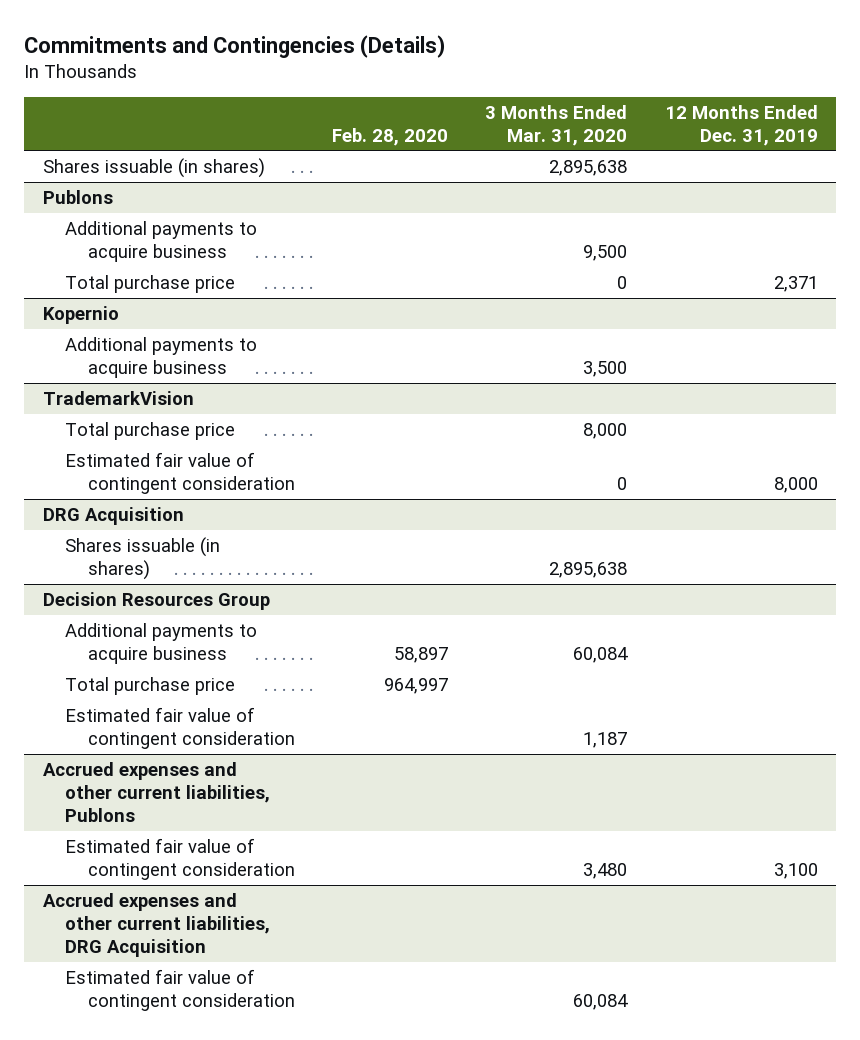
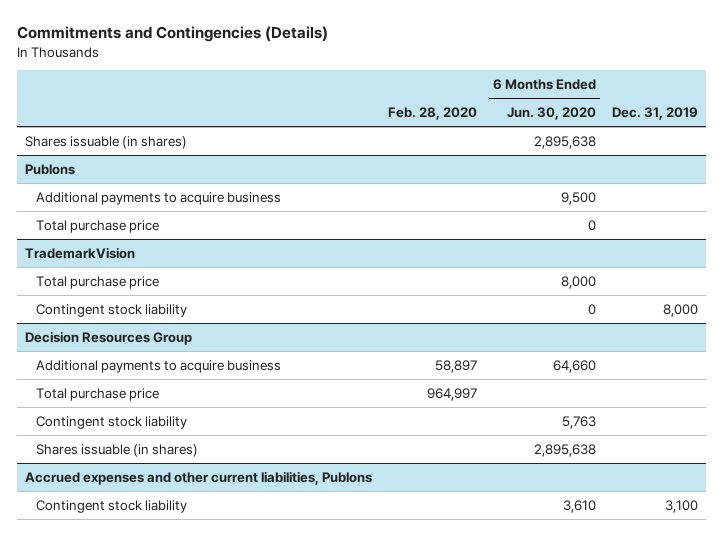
- | Feb. 28, 2020 | 3 Months Ended Mar. 31, 2020 | 12 Months Ended Dec. 31, 2019
+ | Feb. 28, 2020 | 6 Months Ended Jun. 30, 2020 | Dec. 31, 2019
- Kopernio
- Additional payments to acquire business | | 3,500 |
@ TrademarkVision
- Estimated fair value of contingent consideration | | 0 | 8,000
- DRG Acquisition
- Shares issuable (in shares) | | 2,895,638 |
@ TrademarkVision
+ Contingent stock liability | | 0 | 8,000
@ Decision Resources Group
- Estimated fair value of contingent consideration | | 1,187 |
+ Contingent stock liability | | 5,763 |
+ Shares issuable (in shares) | | 2,895,638 |
@ Accrued expenses and other current liabilities, Publons
- Estimated fair value of contingent consideration | | 3,480 | 3,100
- Accrued expenses and other current liabilities, DRG Acquisition
- Estimated fair value of contingent consideration | | 60,084 |
@ Accrued expenses and other current liabilities, Publons
+ Contingent stock liability | | 3,610 | 3,100

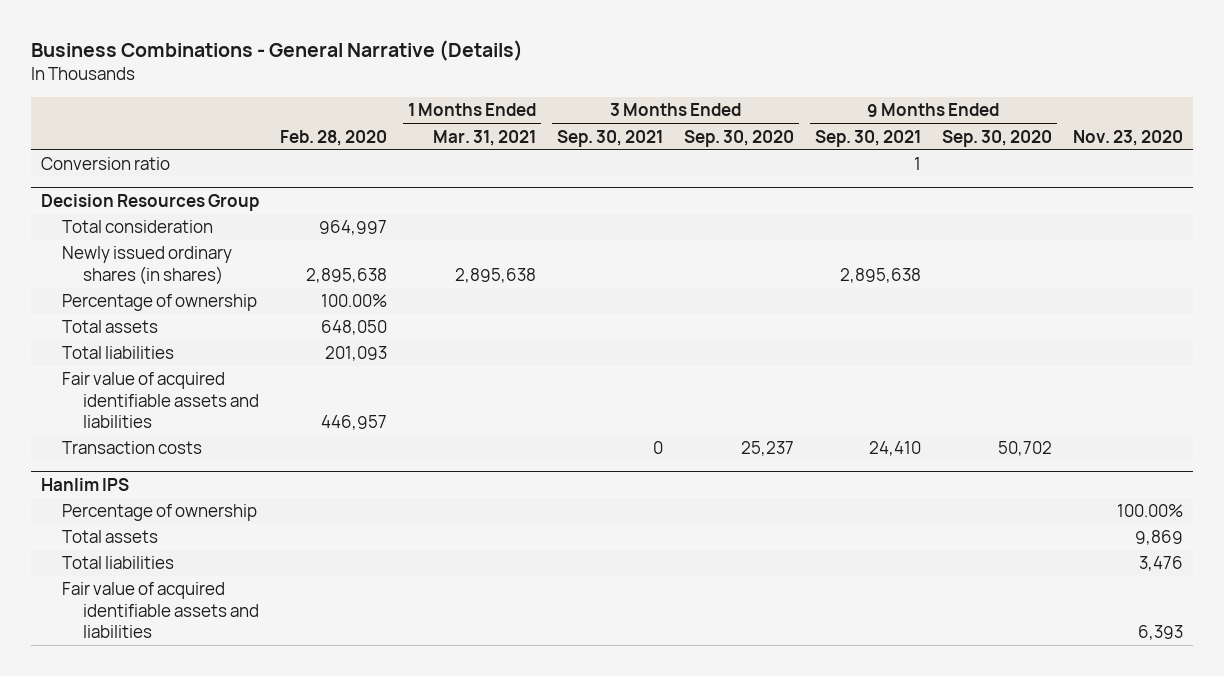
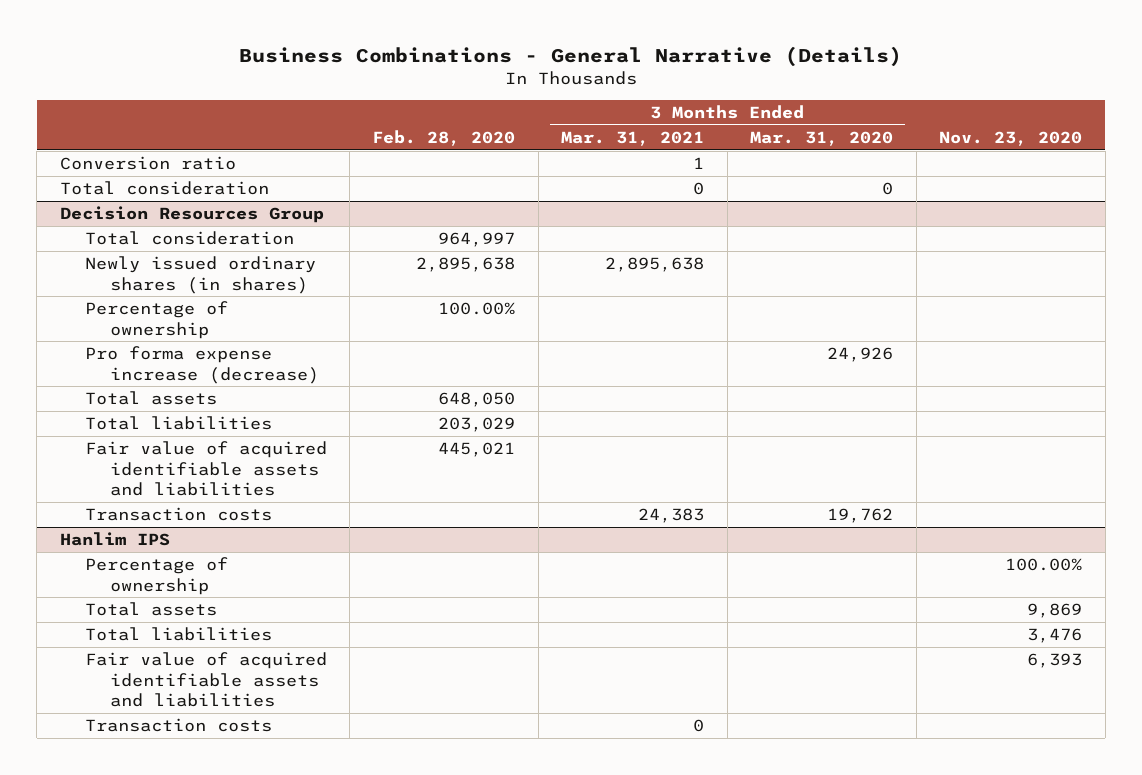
- | Feb. 28, 2020 | 1 Months Ended Mar. 31, 2021 | 3 Months Ended Sep. 30, 2021 | 3 Months Ended Sep. 30, 2020 | 9 Months Ended Sep. 30, 2021 | 9 Months Ended Sep. 30, 2020 | Nov. 23, 2020
+ | Feb. 28, 2020 | 3 Months Ended Mar. 31, 2021 | 3 Months Ended Mar. 31, 2020 | Nov. 23, 2020
+ Total consideration | | 0 | 0 |
@ Decision Resources Group
+ Pro forma expense increase (decrease) | | | 24,926 |
- Total liabilities | 201,093 | | | | | |
- Fair value of acquired identifiable assets and liabilities | 446,957 | | | | | |
+ Total liabilities | 203,029 | | |
+ Fair value of acquired identifiable assets and liabilities | 445,021 | | |
@ Hanlim IPS
+ Transaction costs | | 0 | |

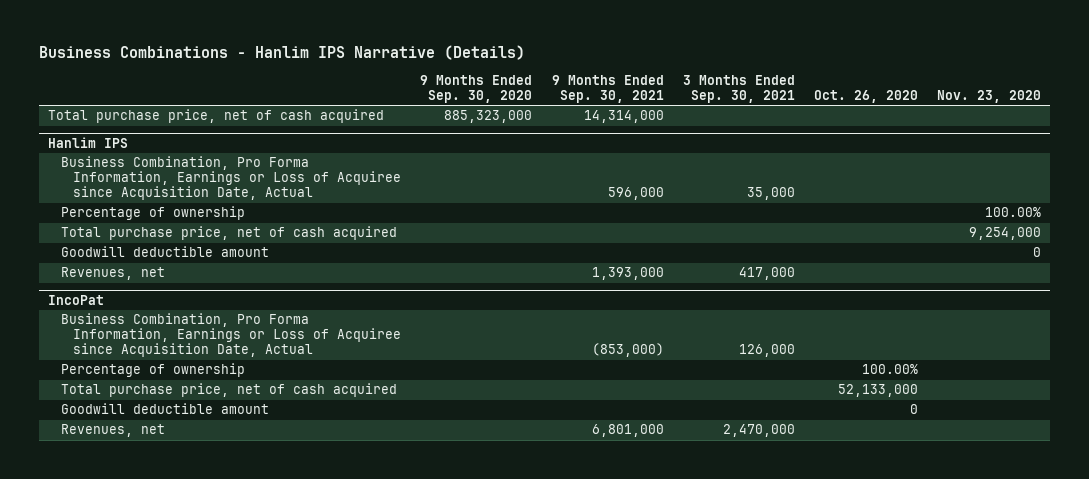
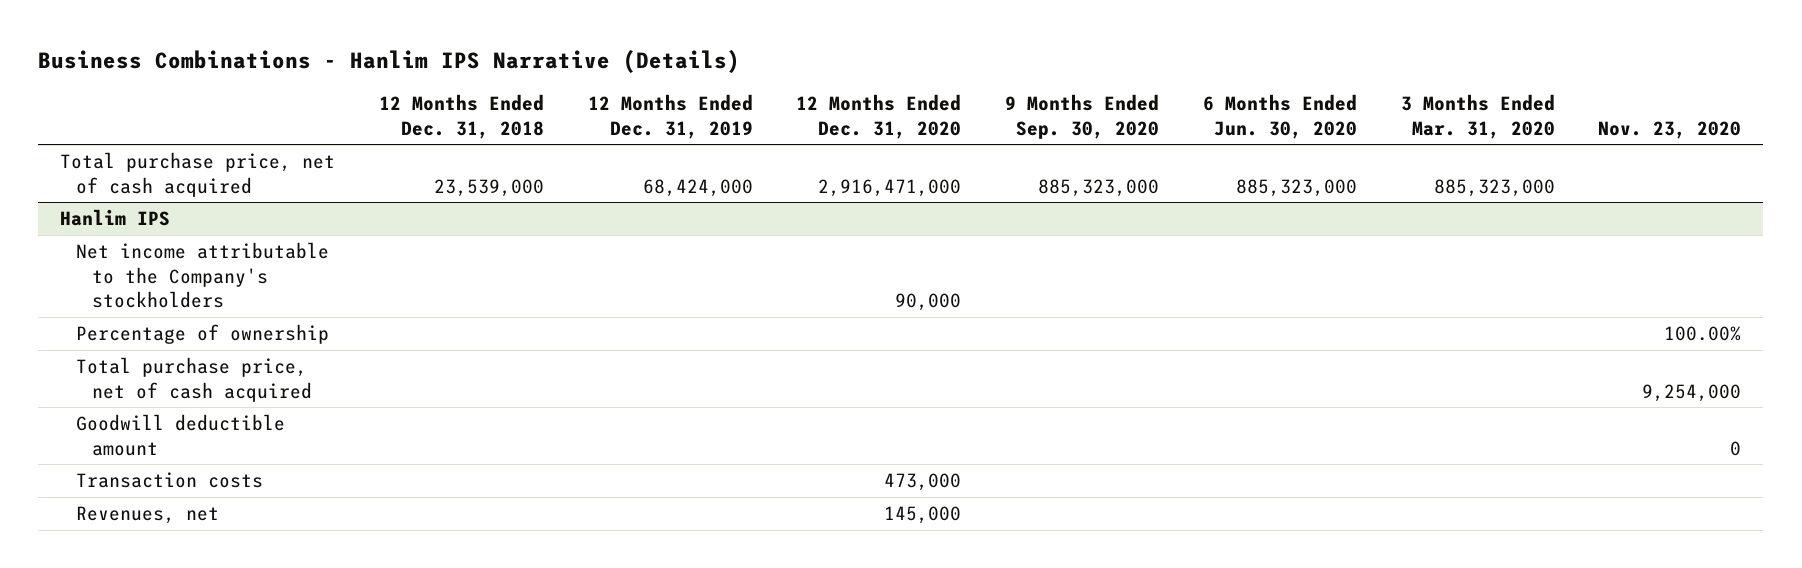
- | 9 Months Ended Sep. 30, 2020 | 9 Months Ended Sep. 30, 2021 | 3 Months Ended Sep. 30, 2021 | Oct. 26, 2020 | Nov. 23, 2020
+ | 12 Months Ended Dec. 31, 2018 | 12 Months Ended Dec. 31, 2019 | 12 Months Ended Dec. 31, 2020 | 9 Months Ended Sep. 30, 2020 | 6 Months Ended Jun. 30, 2020 | 3 Months Ended Mar. 31, 2020 | Nov. 23, 2020
@ Hanlim IPS
- Business Combination, Pro Forma Information, Earnings or Loss of Acquiree since Acquisition Date, Actual | | 596,000 | 35,000 | |
+ Net income attributable to the Company's stockholders | | | 90,000 | | | |
+ Transaction costs | | | 473,000 | | | |
- IncoPat
- Business Combination, Pro Forma Information, Earnings or Loss of Acquiree since Acquisition Date, Actual | | (853,000) | 126,000 | |
- Percentage of ownership | | | | 100.00% |
- Total purchase price, net of cash acquired | | | | 52,133,000 |
- Goodwill deductible amount | | | | 0 |
- Revenues, net | | 6,801,000 | 2,470,000 | |

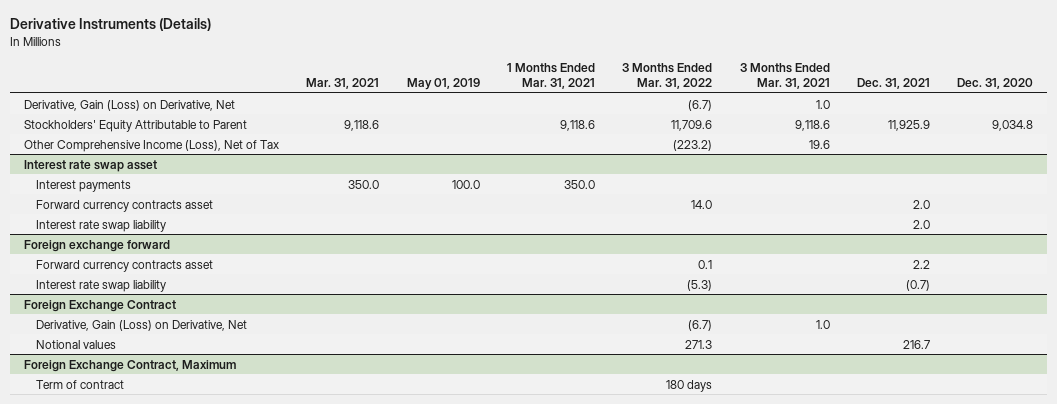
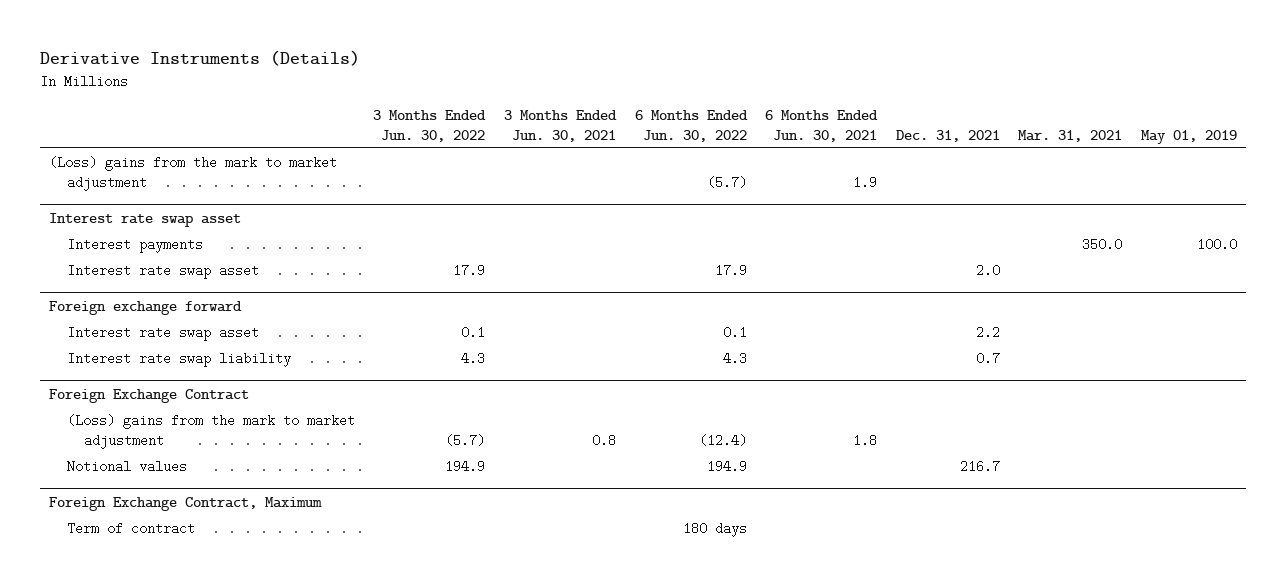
- | Mar. 31, 2021 | May 01, 2019 | 1 Months Ended Mar. 31, 2021 | 3 Months Ended Mar. 31, 2022 | 3 Months Ended Mar. 31, 2021 | Dec. 31, 2021 | Dec. 31, 2020
+ | 3 Months Ended Jun. 30, 2022 | 3 Months Ended Jun. 30, 2021 | 6 Months Ended Jun. 30, 2022 | 6 Months Ended Jun. 30, 2021 | Dec. 31, 2021 | Mar. 31, 2021 | May 01, 2019
- Derivative, Gain (Loss) on Derivative, Net | | | | (6.7) | 1.0 | |
- Stockholders' Equity Attributable to Parent | 9,118.6 | | 9,118.6 | 11,709.6 | 9,118.6 | 11,925.9 | 9,034.8
- Other Comprehensive Income (Loss), Net of Tax | | | | (223.2) | 19.6 | |
+ (Loss) gains from the mark to market adjustment | | | (5.7) | 1.9 | | |
@ Interest rate swap asset
- Forward currency contracts asset | | | | 14.0 | | 2.0 |
- Interest rate swap liability | | | | | | 2.0 |
+ Interest rate swap asset | 17.9 | | 17.9 | | 2.0 | |
@ Foreign exchange forward
- Forward currency contracts asset | | | | 0.1 | | 2.2 |
- Interest rate swap liability | | | | (5.3) | | (0.7) |
+ Interest rate swap asset | 0.1 | | 0.1 | | 2.2 | |
+ Interest rate swap liability | 4.3 | | 4.3 | | 0.7 | |
@ Foreign Exchange Contract
- Derivative, Gain (Loss) on Derivative, Net | | | | (6.7) | 1.0 | |
+ (Loss) gains from the mark to market adjustment | (5.7) | 0.8 | (12.4) | 1.8 | | |

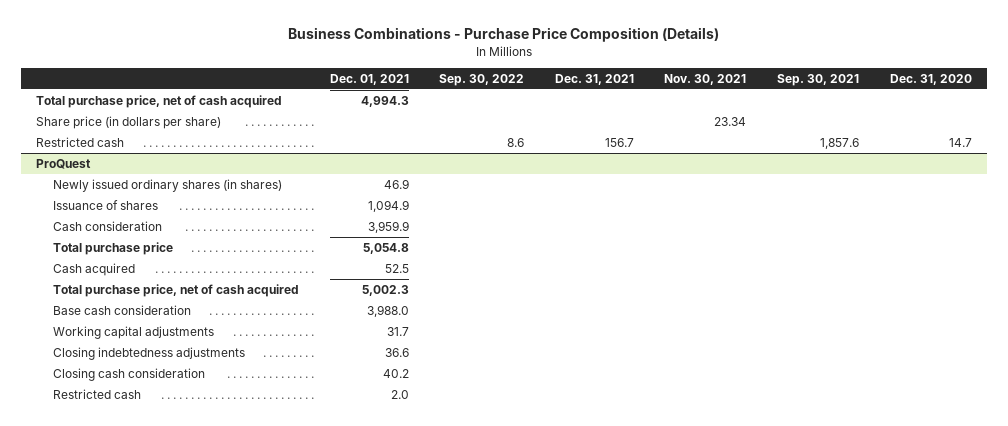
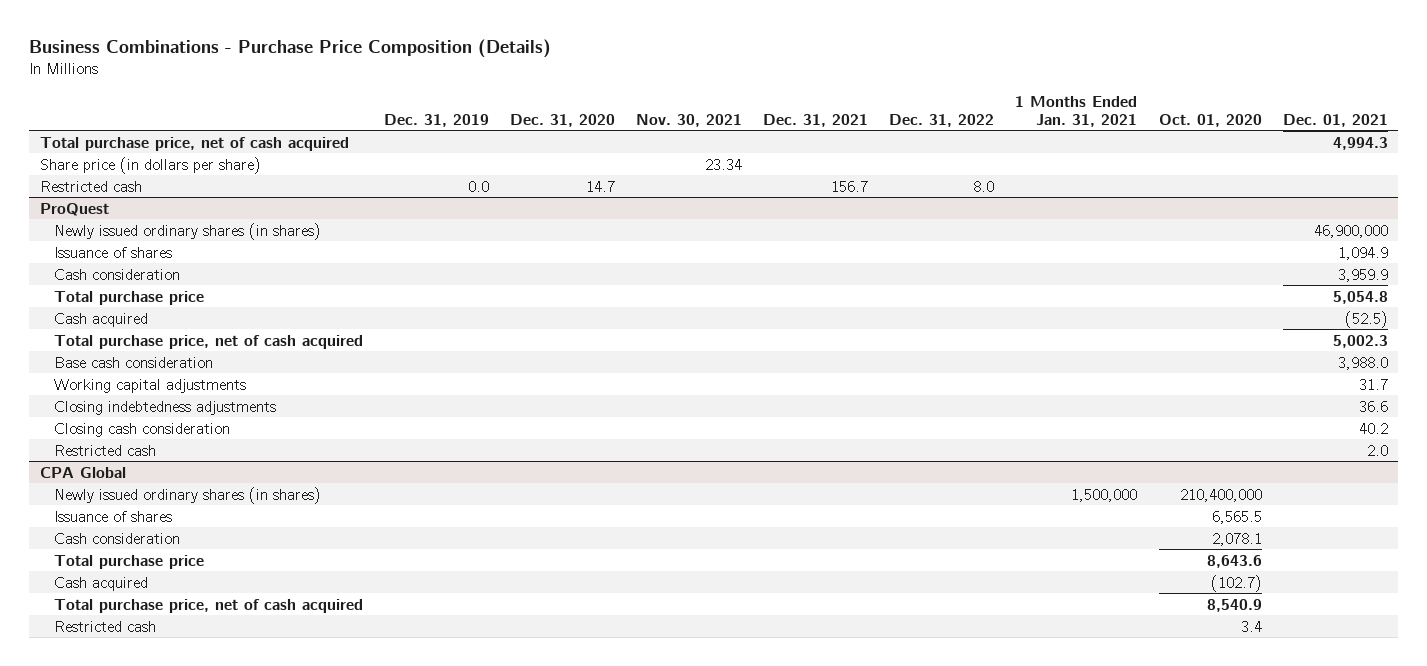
- | Dec. 01, 2021 | Sep. 30, 2022 | Dec. 31, 2021 | Nov. 30, 2021 | Sep. 30, 2021 | Dec. 31, 2020
+ | Dec. 31, 2019 | Dec. 31, 2020 | Nov. 30, 2021 | Dec. 31, 2021 | Dec. 31, 2022 | 1 Months Ended Jan. 31, 2021 | Oct. 01, 2020 | Dec. 01, 2021
@ ProQuest
- Newly issued ordinary shares (in shares) | 46.9 | | | | |
+ Newly issued ordinary shares (in shares) | | | | | | | | 46,900,000
- Cash acquired | 52.5 | | | | |
+ Cash acquired | | | | | | | | (52.5)
+ CPA Global
+ Newly issued ordinary shares (in shares) | | | | | | 1,500,000 | 210,400,000 |
+ Issuance of shares | | | | | | | 6,565.5 |
+ Cash consideration | | | | | | | 2,078.1 |
+ Total purchase price | | | | | | | 8,643.6 |
+ Cash acquired | | | | | | | (102.7) |
+ Total purchase price, net of cash acquired | | | | | | | 8,540.9 |
+ Restricted cash | | | | | | | 3.4 |

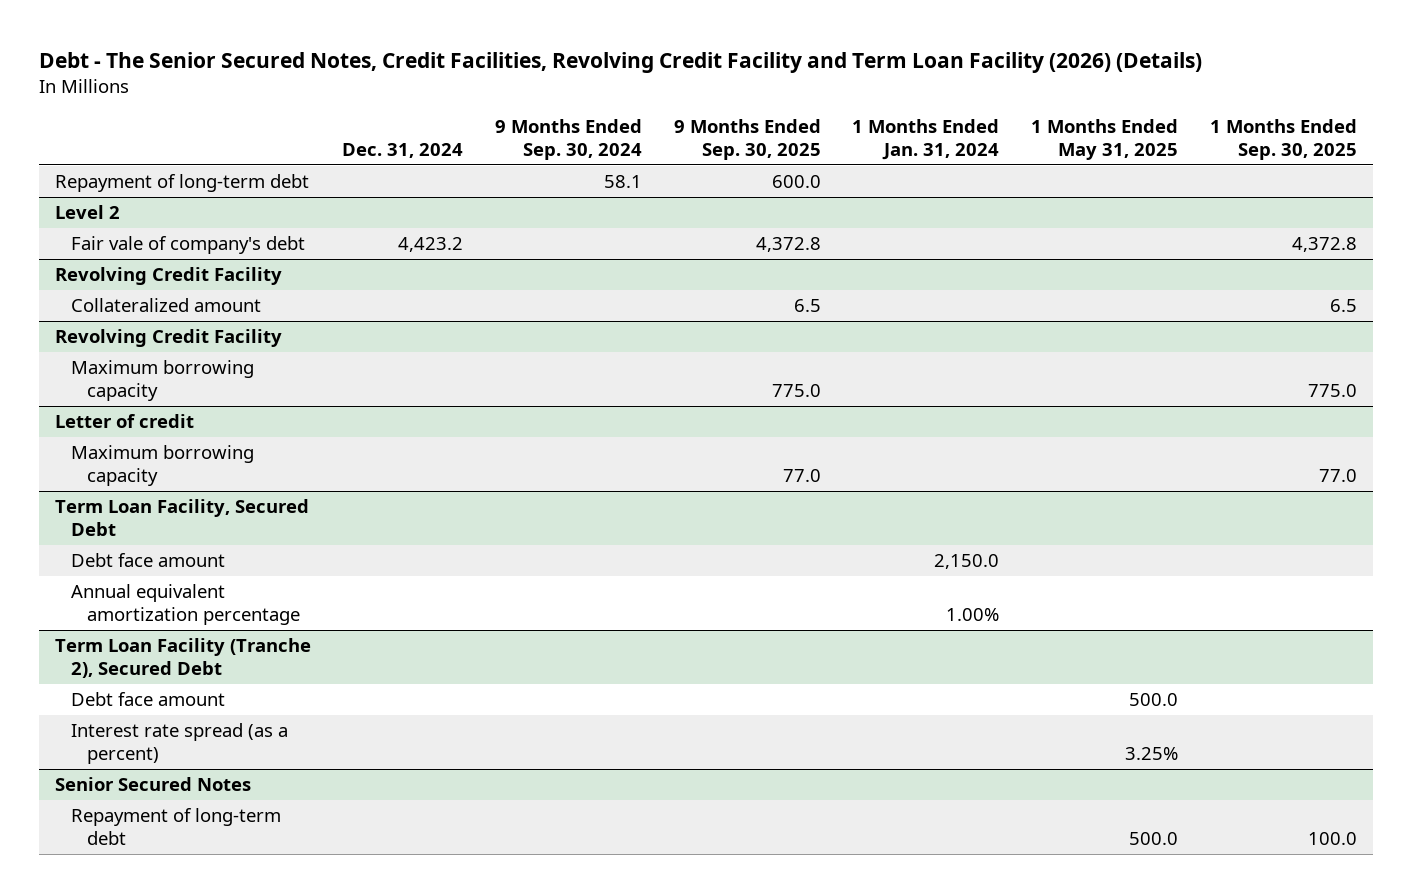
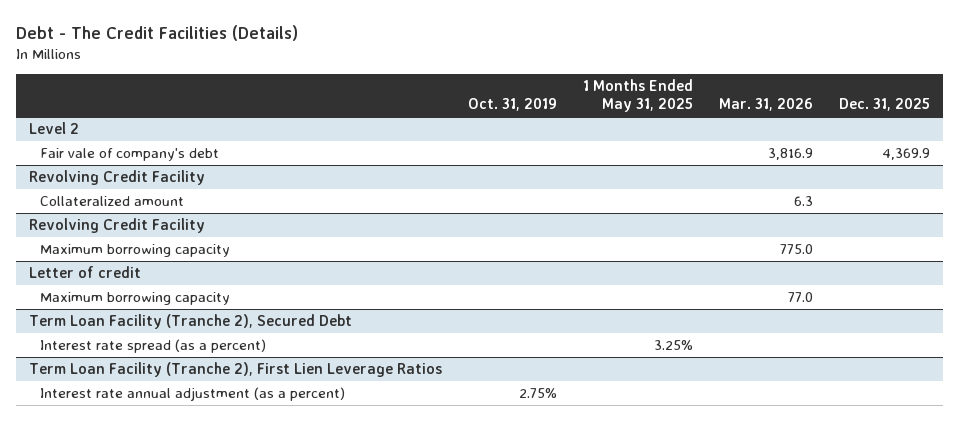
- Debt - The Senior Secured Notes, Credit Facilities, Revolving Credit Facility and Term Loan Facility (2026) (Details)
+ Debt - The Credit Facilities (Details)
- | Dec. 31, 2024 | 9 Months Ended Sep. 30, 2024 | 9 Months Ended Sep. 30, 2025 | 1 Months Ended Jan. 31, 2024 | 1 Months Ended May 31, 2025 | 1 Months Ended Sep. 30, 2025
+ | Oct. 31, 2019 | 1 Months Ended May 31, 2025 | Mar. 31, 2026 | Dec. 31, 2025
- Repayment of long-term debt | | 58.1 | 600.0 | | |
- Term Loan Facility, Secured Debt
- Debt face amount | | | | 2,150.0 | |
- Annual equivalent amortization percentage | | | | 1.00% | |
@ Term Loan Facility (Tranche 2), Secured Debt
- Debt face amount | | | | | 500.0 |
- Senior Secured Notes
- Repayment of long-term debt | | | | | 500.0 | 100.0
+ Term Loan Facility (Tranche 2), First Lien Leverage Ratios
+ Interest rate annual adjustment (as a percent) | 2.75% | | |

